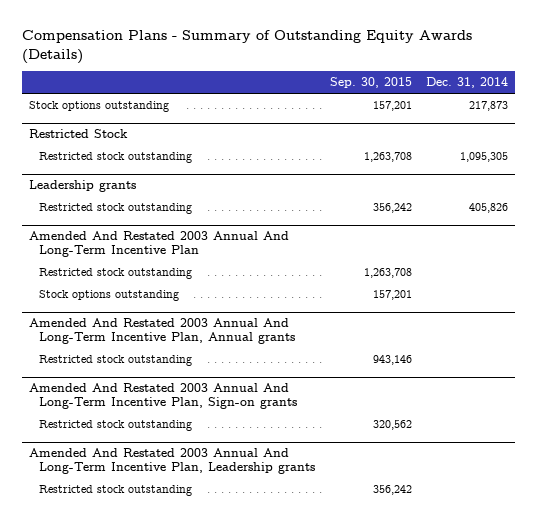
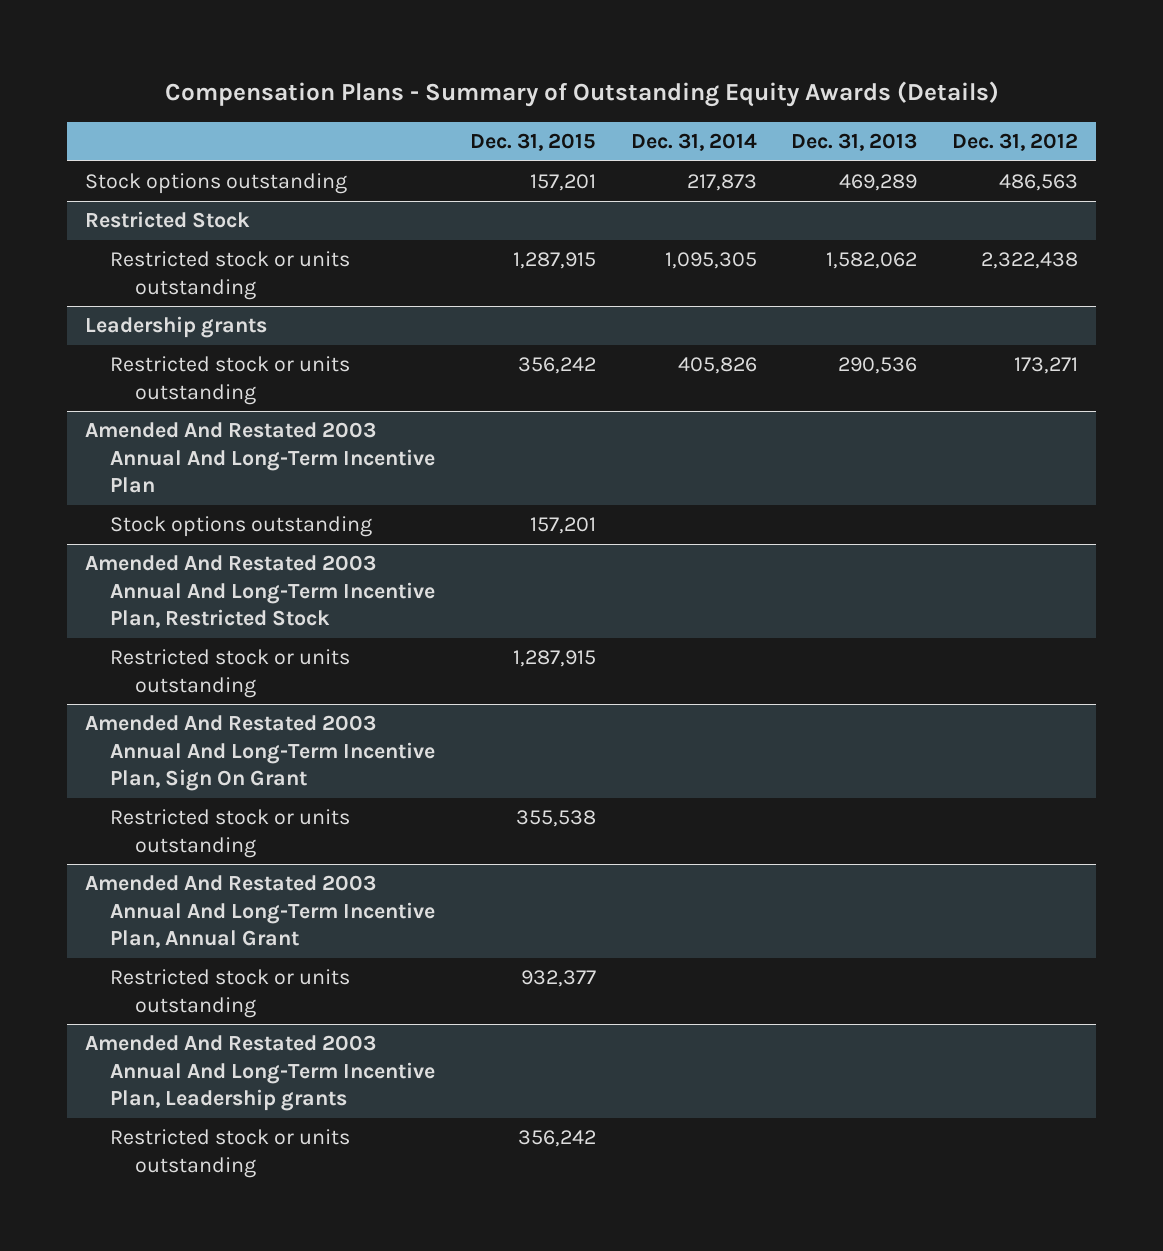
- | Sep. 30, 2015 | Dec. 31, 2014
+ | Dec. 31, 2015 | Dec. 31, 2014 | Dec. 31, 2013 | Dec. 31, 2012
@ Restricted Stock
- Restricted stock outstanding | 1,263,708 | 1,095,305
+ Restricted stock or units outstanding | 1,287,915 | 1,095,305 | 1,582,062 | 2,322,438
@ Leadership grants
- Restricted stock outstanding | 356,242 | 405,826
+ Restricted stock or units outstanding | 356,242 | 405,826 | 290,536 | 173,271
@ Amended And Restated 2003 Annual And Long-Term Incentive Plan
- Restricted stock outstanding | 1,263,708 |
- Amended And Restated 2003 Annual And Long-Term Incentive Plan, Annual grants
- Restricted stock outstanding | 943,146 |
- Amended And Restated 2003 Annual And Long-Term Incentive Plan, Sign-on grants
- Restricted stock outstanding | 320,562 |
+ Amended And Restated 2003 Annual And Long-Term Incentive Plan, Restricted Stock
+ Restricted stock or units outstanding | 1,287,915 | | |
+ Amended And Restated 2003 Annual And Long-Term Incentive Plan, Sign On Grant
+ Restricted stock or units outstanding | 355,538 | | |
+ Amended And Restated 2003 Annual And Long-Term Incentive Plan, Annual Grant
+ Restricted stock or units outstanding | 932,377 | | |
@ Amended And Restated 2003 Annual And Long-Term Incentive Plan, Leadership grants
- Restricted stock outstanding | 356,242 |
+ Restricted stock or units outstanding | 356,242 | | |

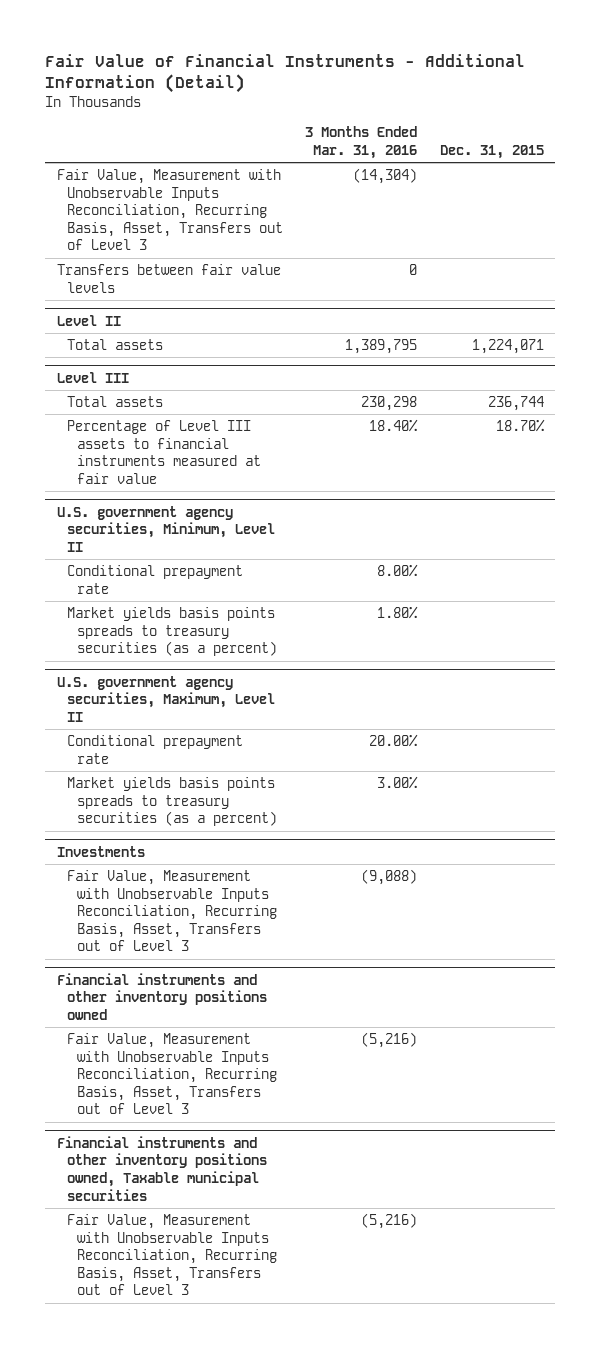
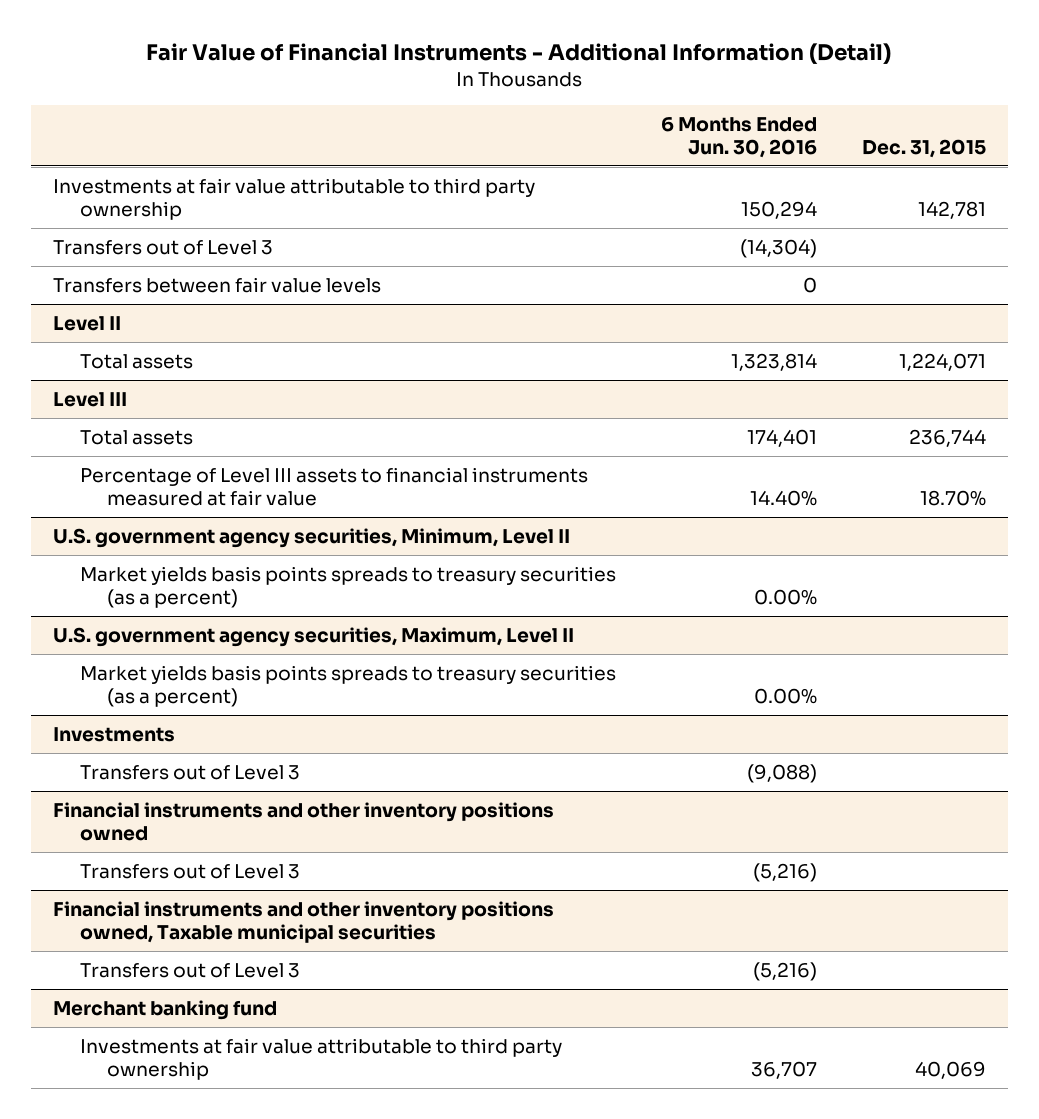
- | 3 Months Ended Mar. 31, 2016 | Dec. 31, 2015
+ | 6 Months Ended Jun. 30, 2016 | Dec. 31, 2015
- Fair Value, Measurement with Unobservable Inputs Reconciliation, Recurring Basis, Asset, Transfers out of Level 3 | (14,304) |
+ Investments at fair value attributable to third party ownership | 150,294 | 142,781
+ Transfers out of Level 3 | (14,304) |
@ U.S. government agency securities, Minimum, Level II
- Conditional prepayment rate | 8.00% |
@ U.S. government agency securities, Maximum, Level II
- Conditional prepayment rate | 20.00% |
@ Investments
- Fair Value, Measurement with Unobservable Inputs Reconciliation, Recurring Basis, Asset, Transfers out of Level 3 | (9,088) |
+ Transfers out of Level 3 | (9,088) |
@ Financial instruments and other inventory positions owned
- Fair Value, Measurement with Unobservable Inputs Reconciliation, Recurring Basis, Asset, Transfers out of Level 3 | (5,216) |
+ Transfers out of Level 3 | (5,216) |
@ Financial instruments and other inventory positions owned, Taxable municipal securities
- Fair Value, Measurement with Unobservable Inputs Reconciliation, Recurring Basis, Asset, Transfers out of Level 3 | (5,216) |
+ Transfers out of Level 3 | (5,216) |
+ Merchant banking fund
+ Investments at fair value attributable to third party ownership | 36,707 | 40,069

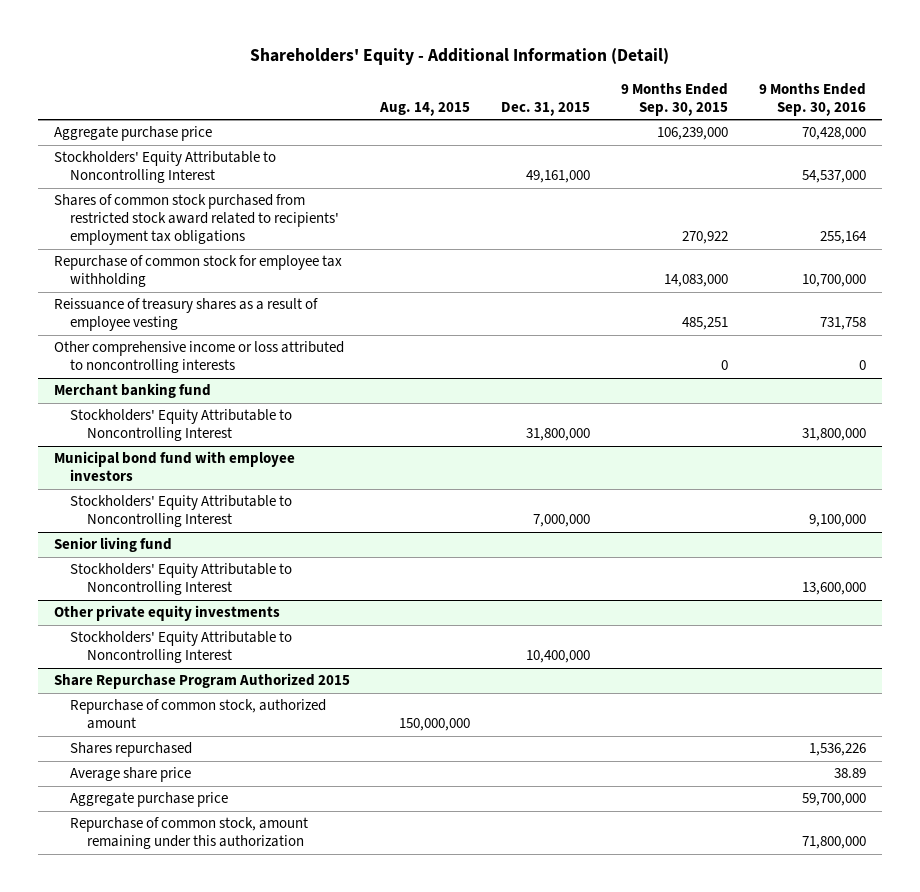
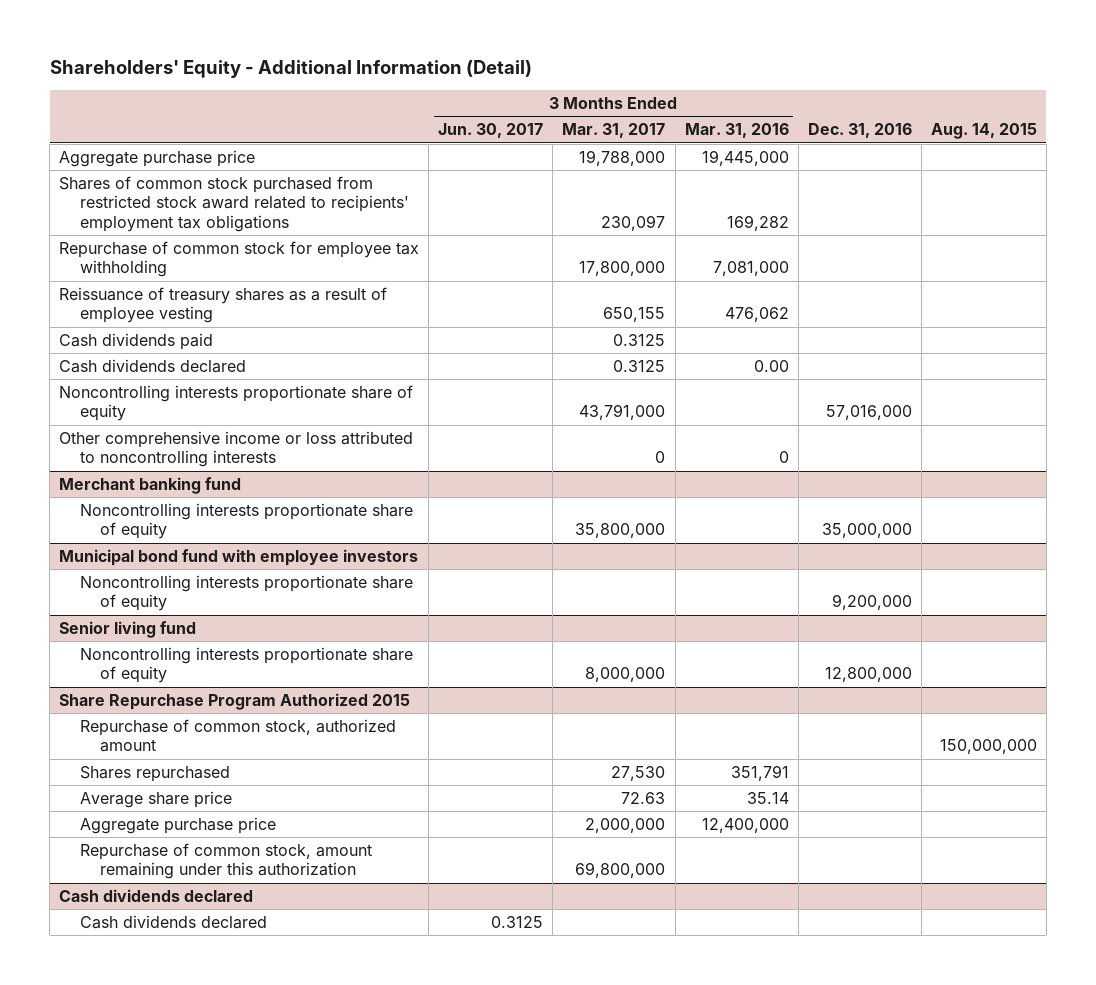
- | Aug. 14, 2015 | Dec. 31, 2015 | 9 Months Ended Sep. 30, 2015 | 9 Months Ended Sep. 30, 2016
+ | 3 Months Ended Jun. 30, 2017 | 3 Months Ended Mar. 31, 2017 | 3 Months Ended Mar. 31, 2016 | Dec. 31, 2016 | Aug. 14, 2015
- Stockholders' Equity Attributable to Noncontrolling Interest | | 49,161,000 | | 54,537,000
+ Cash dividends paid | | 0.3125 | | |
+ Cash dividends declared | | 0.3125 | 0.00 | |
+ Noncontrolling interests proportionate share of equity | | 43,791,000 | | 57,016,000 |
@ Merchant banking fund
- Stockholders' Equity Attributable to Noncontrolling Interest | | 31,800,000 | | 31,800,000
+ Noncontrolling interests proportionate share of equity | | 35,800,000 | | 35,000,000 |
@ Municipal bond fund with employee investors
- Stockholders' Equity Attributable to Noncontrolling Interest | | 7,000,000 | | 9,100,000
+ Noncontrolling interests proportionate share of equity | | | | 9,200,000 |
@ Senior living fund
- Stockholders' Equity Attributable to Noncontrolling Interest | | | | 13,600,000
- Other private equity investments
- Stockholders' Equity Attributable to Noncontrolling Interest | | 10,400,000 | |
@ Senior living fund
+ Noncontrolling interests proportionate share of equity | | 8,000,000 | | 12,800,000 |
+ Cash dividends declared
+ Cash dividends declared | 0.3125 | | | |

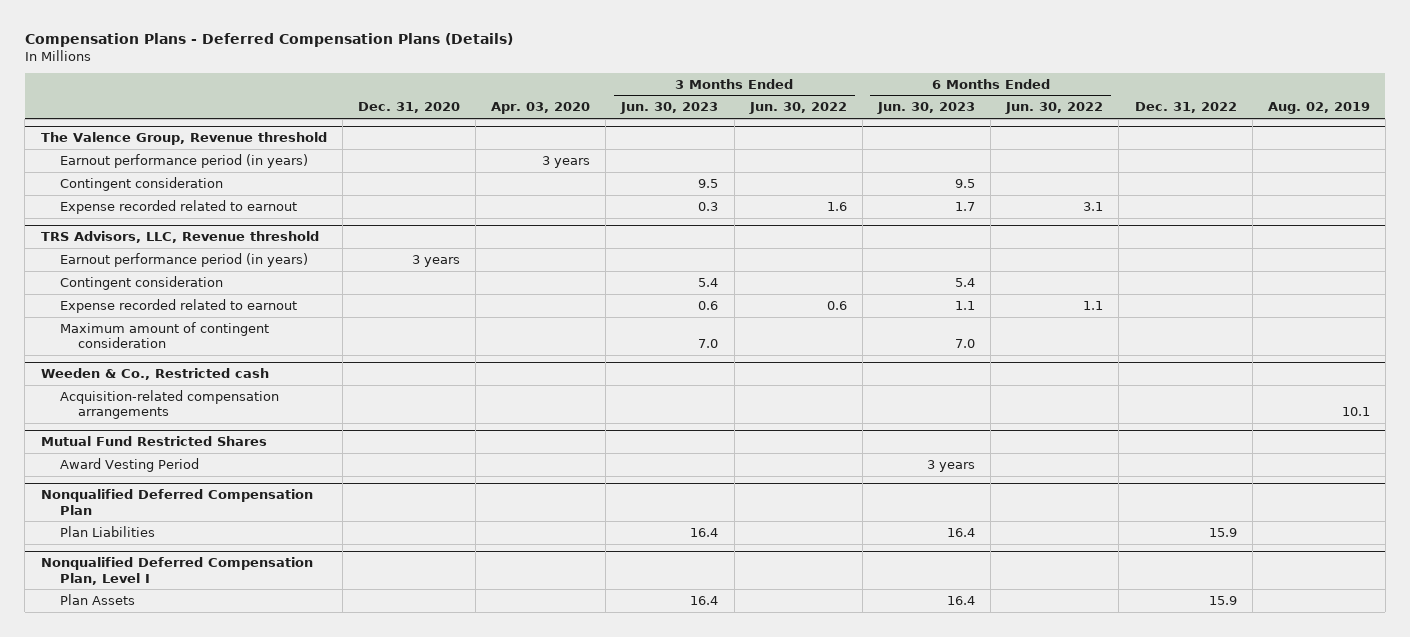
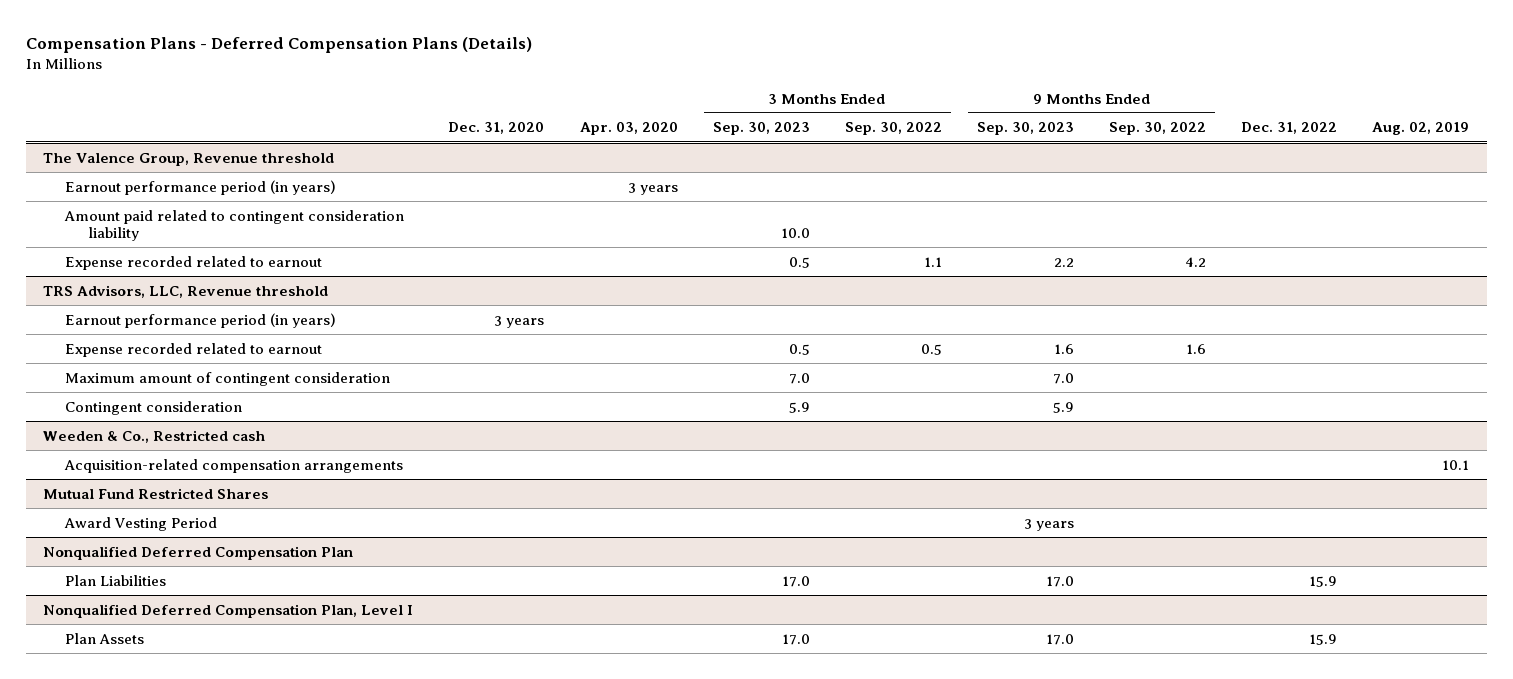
- | Dec. 31, 2020 | Apr. 03, 2020 | 3 Months Ended Jun. 30, 2023 | 3 Months Ended Jun. 30, 2022 | 6 Months Ended Jun. 30, 2023 | 6 Months Ended Jun. 30, 2022 | Dec. 31, 2022 | Aug. 02, 2019
+ | Dec. 31, 2020 | Apr. 03, 2020 | 3 Months Ended Sep. 30, 2023 | 3 Months Ended Sep. 30, 2022 | 9 Months Ended Sep. 30, 2023 | 9 Months Ended Sep. 30, 2022 | Dec. 31, 2022 | Aug. 02, 2019
@ The Valence Group, Revenue threshold
- Contingent consideration | | | 9.5 | | 9.5 | | |
+ Amount paid related to contingent consideration liability | | | 10.0 | | | | |
@ TRS Advisors, LLC, Revenue threshold
moved down: Contingent consideration | | | 5.9 | | 5.9 | | |

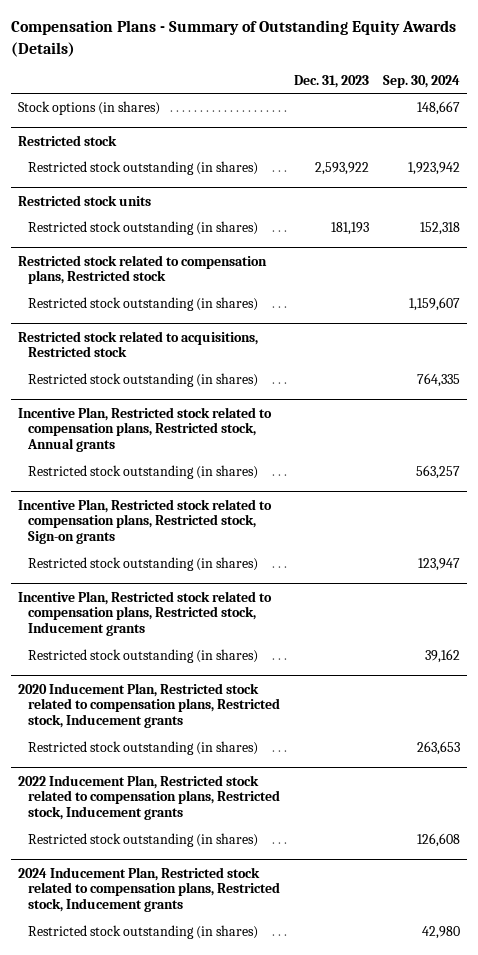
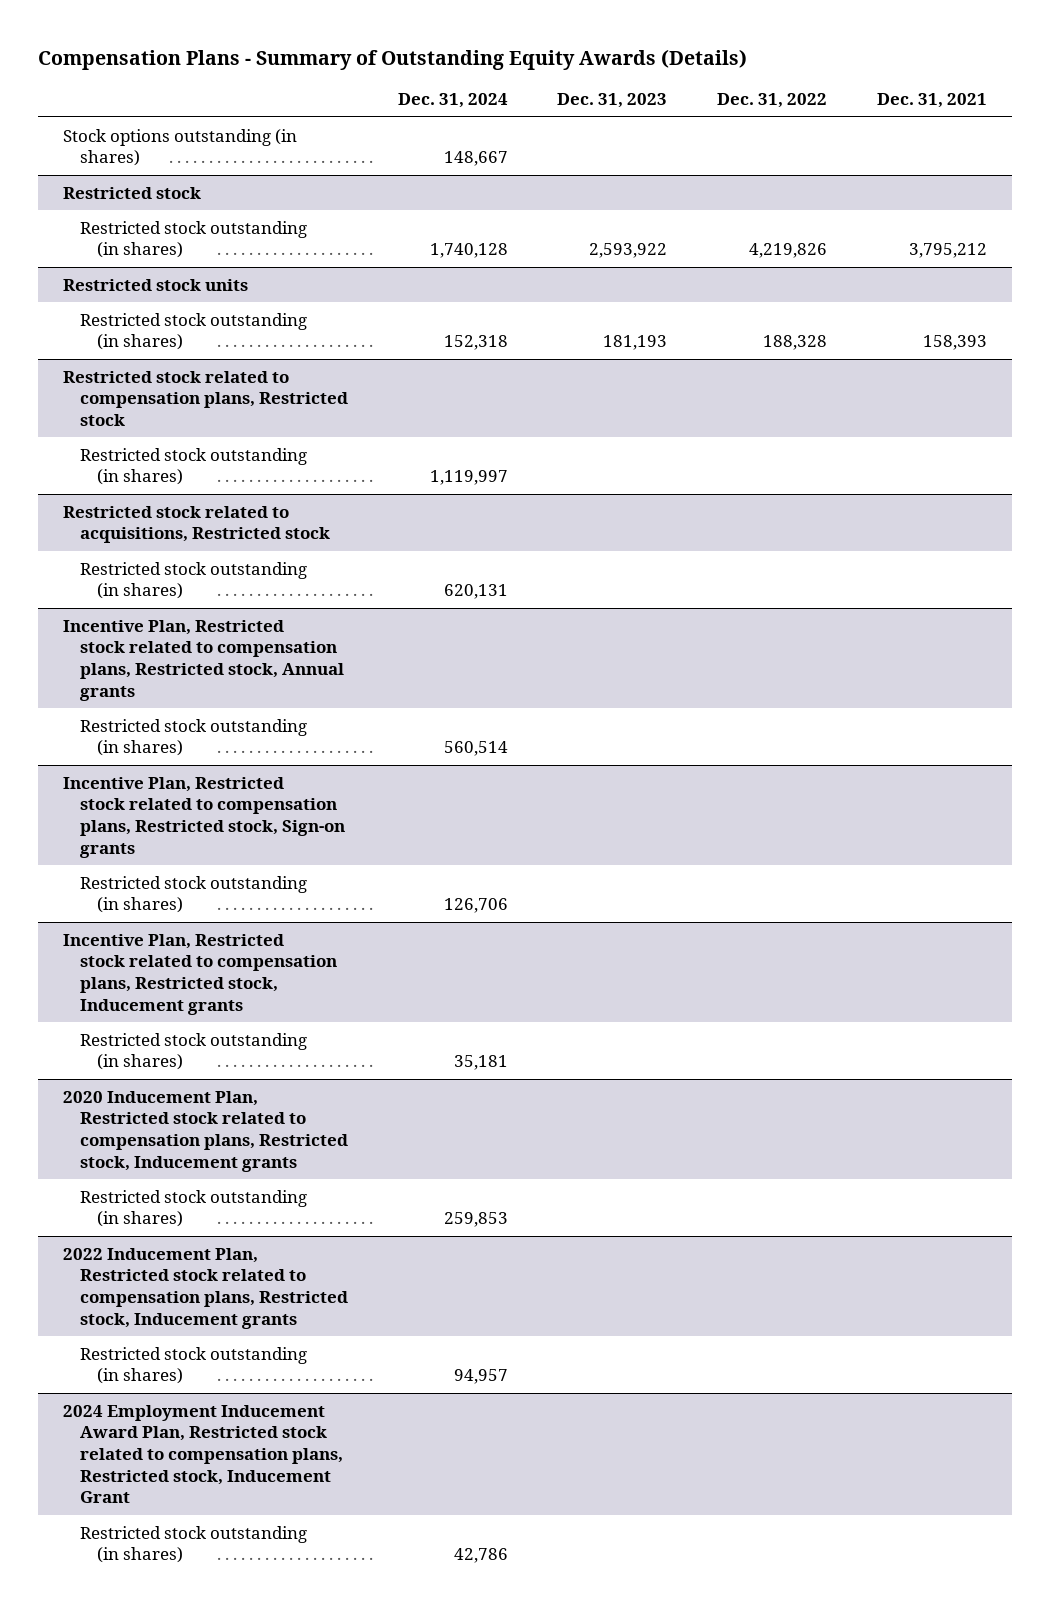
- | Dec. 31, 2023 | Sep. 30, 2024
+ | Dec. 31, 2024 | Dec. 31, 2023 | Dec. 31, 2022 | Dec. 31, 2021
- Stock options (in shares) | | 148,667
+ Stock options outstanding (in shares) | 148,667 | | |
- 2024 Inducement Plan, Restricted stock related to compensation plans, Restricted stock, Inducement grants
+ 2024 Employment Inducement Award Plan, Restricted stock related to compensation plans, Restricted stock, Inducement Grant

